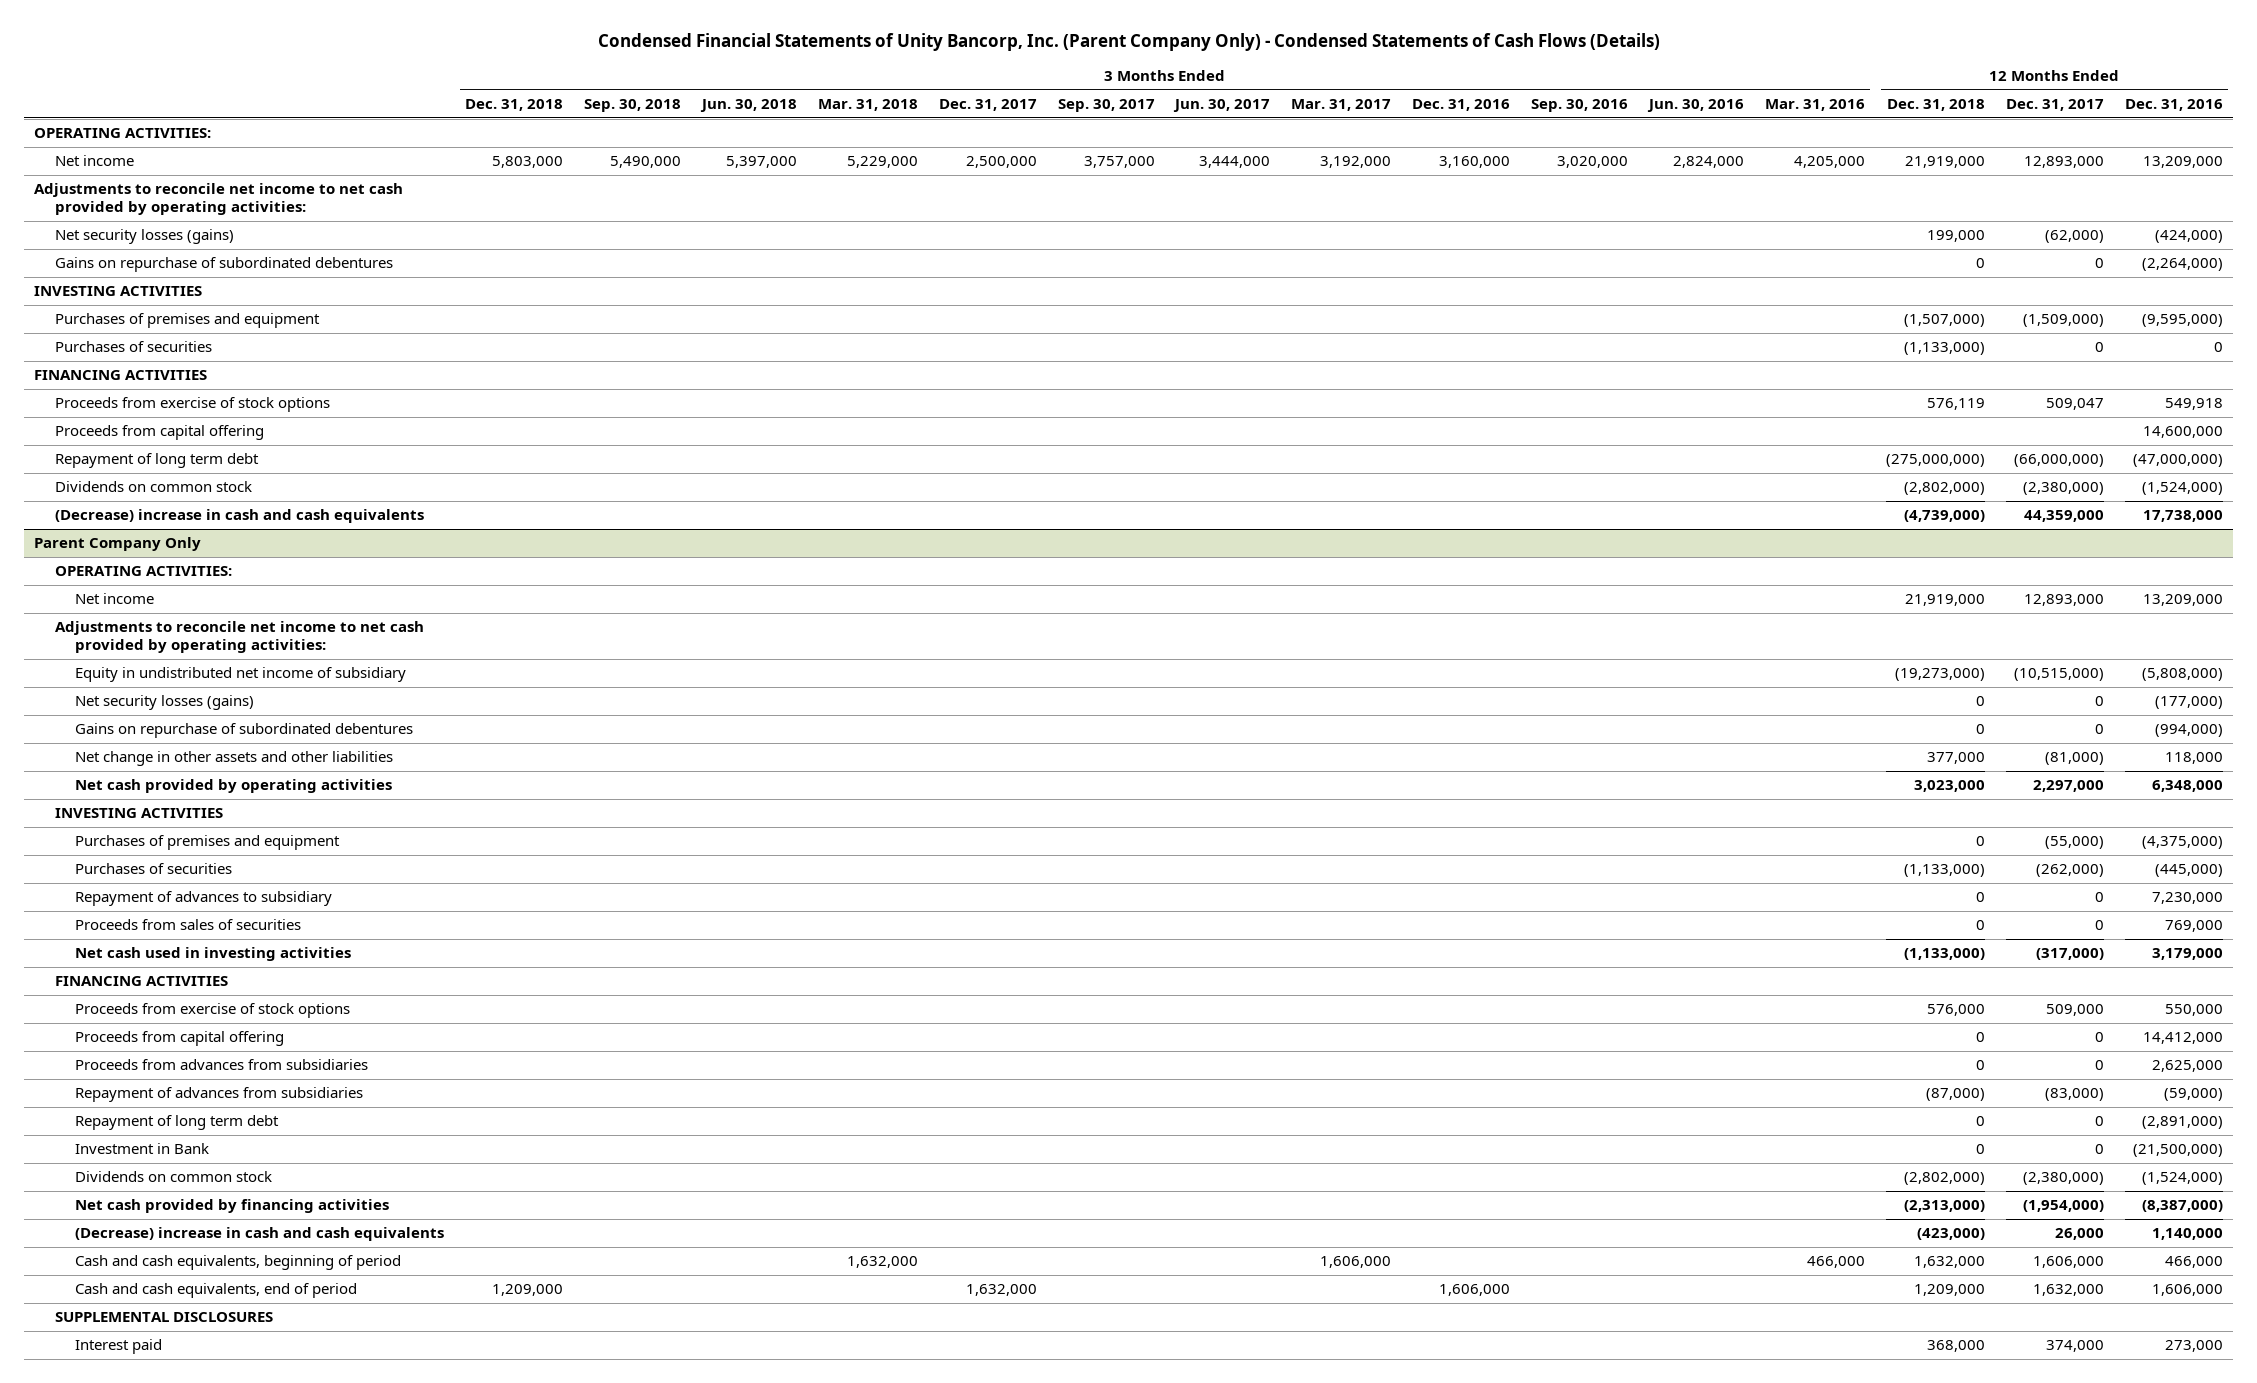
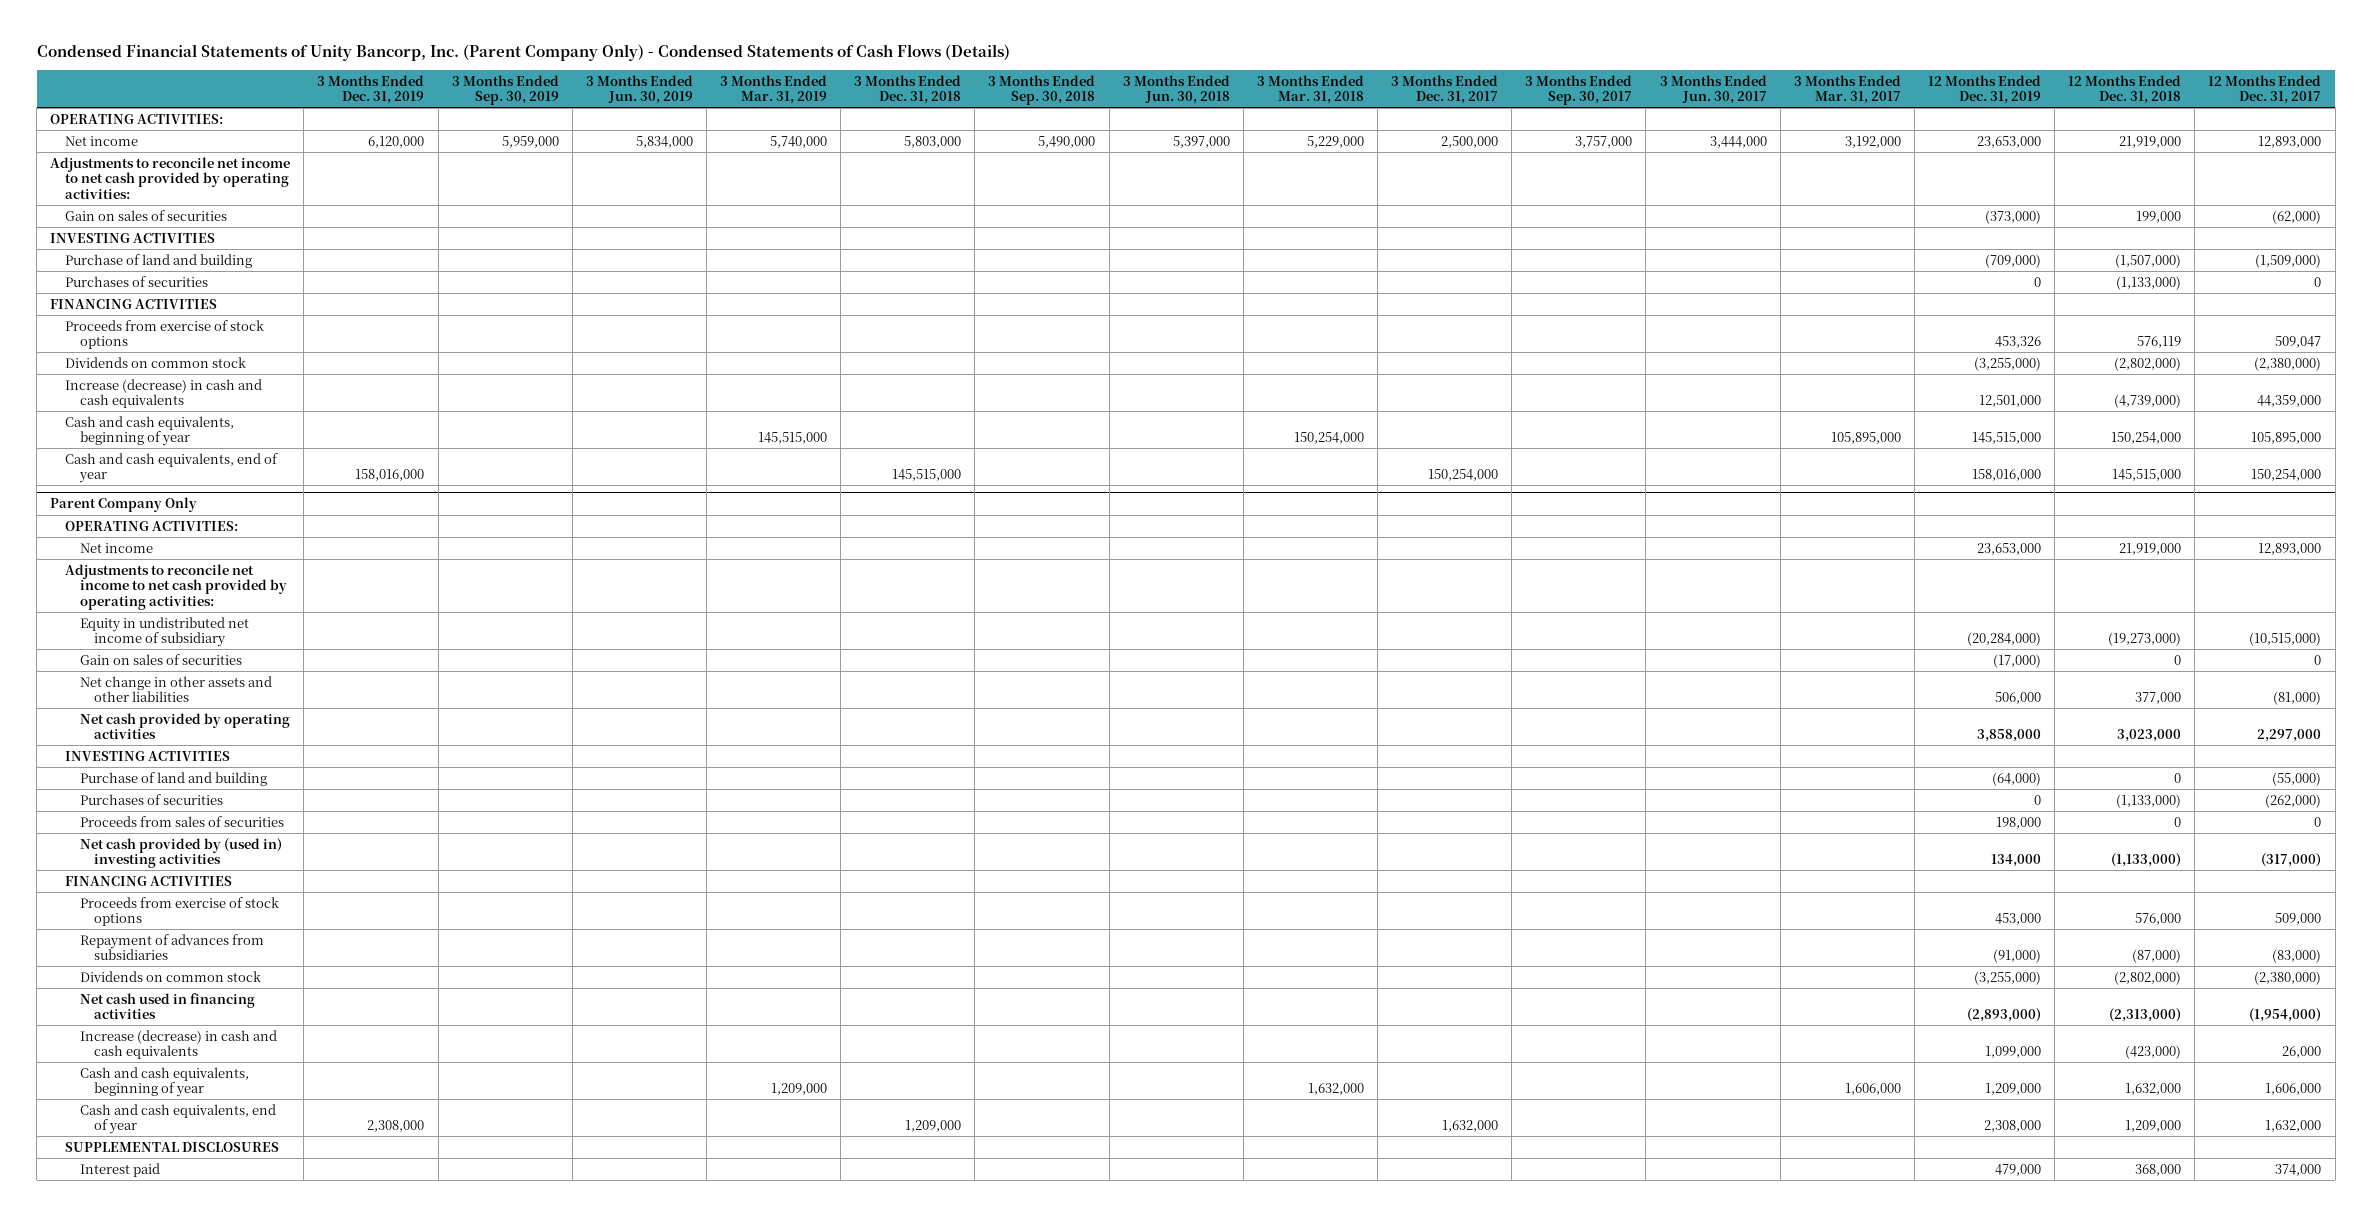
- | 3 Months Ended Dec. 31, 2018 | 3 Months Ended Sep. 30, 2018 | 3 Months Ended Jun. 30, 2018 | 3 Months Ended Mar. 31, 2018 | 3 Months Ended Dec. 31, 2017 | 3 Months Ended Sep. 30, 2017 | 3 Months Ended Jun. 30, 2017 | 3 Months Ended Mar. 31, 2017 | 3 Months Ended Dec. 31, 2016 | 3 Months Ended Sep. 30, 2016 | 3 Months Ended Jun. 30, 2016 | 3 Months Ended Mar. 31, 2016 | 12 Months Ended Dec. 31, 2018 | 12 Months Ended Dec. 31, 2017 | 12 Months Ended Dec. 31, 2016
+ | 3 Months Ended Dec. 31, 2019 | 3 Months Ended Sep. 30, 2019 | 3 Months Ended Jun. 30, 2019 | 3 Months Ended Mar. 31, 2019 | 3 Months Ended Dec. 31, 2018 | 3 Months Ended Sep. 30, 2018 | 3 Months Ended Jun. 30, 2018 | 3 Months Ended Mar. 31, 2018 | 3 Months Ended Dec. 31, 2017 | 3 Months Ended Sep. 30, 2017 | 3 Months Ended Jun. 30, 2017 | 3 Months Ended Mar. 31, 2017 | 12 Months Ended Dec. 31, 2019 | 12 Months Ended Dec. 31, 2018 | 12 Months Ended Dec. 31, 2017
- Net security losses (gains) | | | | | | | | | | | | | 199,000 | (62,000) | (424,000)
- Gains on repurchase of subordinated debentures | | | | | | | | | | | | | 0 | 0 | (2,264,000)
+ Gain on sales of securities | | | | | | | | | | | | | (373,000) | 199,000 | (62,000)
- Purchases of premises and equipment | | | | | | | | | | | | | (1,507,000) | (1,509,000) | (9,595,000)
+ Purchase of land and building | | | | | | | | | | | | | (709,000) | (1,507,000) | (1,509,000)
- Proceeds from capital offering | | | | | | | | | | | | | | | 14,600,000
- Repayment of long term debt | | | | | | | | | | | | | (275,000,000) | (66,000,000) | (47,000,000)
- (Decrease) increase in cash and cash equivalents | | | | | | | | | | | | | (4,739,000) | 44,359,000 | 17,738,000
+ Increase (decrease) in cash and cash equivalents | | | | | | | | | | | | | 12,501,000 | (4,739,000) | 44,359,000
+ Cash and cash equivalents, beginning of year | | | | 145,515,000 | | | | 150,254,000 | | | | 105,895,000 | 145,515,000 | 150,254,000 | 105,895,000
+ Cash and cash equivalents, end of year | 158,016,000 | | | | 145,515,000 | | | | 150,254,000 | | | | 158,016,000 | 145,515,000 | 150,254,000
@ Parent Company Only
- Net security losses (gains) | | | | | | | | | | | | | 0 | 0 | (177,000)
- Gains on repurchase of subordinated debentures | | | | | | | | | | | | | 0 | 0 | (994,000)
+ Gain on sales of securities | | | | | | | | | | | | | (17,000) | 0 | 0
- Purchases of premises and equipment | | | | | | | | | | | | | 0 | (55,000) | (4,375,000)
+ Purchase of land and building | | | | | | | | | | | | | (64,000) | 0 | (55,000)
- Repayment of advances to subsidiary | | | | | | | | | | | | | 0 | 0 | 7,230,000
- Net cash used in investing activities | | | | | | | | | | | | | (1,133,000) | (317,000) | 3,179,000
+ Net cash provided by (used in) investing activities | | | | | | | | | | | | | 134,000 | (1,133,000) | (317,000)
- Proceeds from capital offering | | | | | | | | | | | | | 0 | 0 | 14,412,000
- Proceeds from advances from subsidiaries | | | | | | | | | | | | | 0 | 0 | 2,625,000
- Repayment of long term debt | | | | | | | | | | | | | 0 | 0 | (2,891,000)
- Investment in Bank | | | | | | | | | | | | | 0 | 0 | (21,500,000)
- Net cash provided by financing activities | | | | | | | | | | | | | (2,313,000) | (1,954,000) | (8,387,000)
- (Decrease) increase in cash and cash equivalents | | | | | | | | | | | | | (423,000) | 26,000 | 1,140,000
- Cash and cash equivalents, beginning of period | | | | 1,632,000 | | | | 1,606,000 | | | | 466,000 | 1,632,000 | 1,606,000 | 466,000
- Cash and cash equivalents, end of period | 1,209,000 | | | | 1,632,000 | | | | 1,606,000 | | | | 1,209,000 | 1,632,000 | 1,606,000
+ Net cash used in financing activities | | | | | | | | | | | | | (2,893,000) | (2,313,000) | (1,954,000)
+ Increase (decrease) in cash and cash equivalents | | | | | | | | | | | | | 1,099,000 | (423,000) | 26,000
+ Cash and cash equivalents, beginning of year | | | | 1,209,000 | | | | 1,632,000 | | | | 1,606,000 | 1,209,000 | 1,632,000 | 1,606,000
+ Cash and cash equivalents, end of year | 2,308,000 | | | | 1,209,000 | | | | 1,632,000 | | | | 2,308,000 | 1,209,000 | 1,632,000

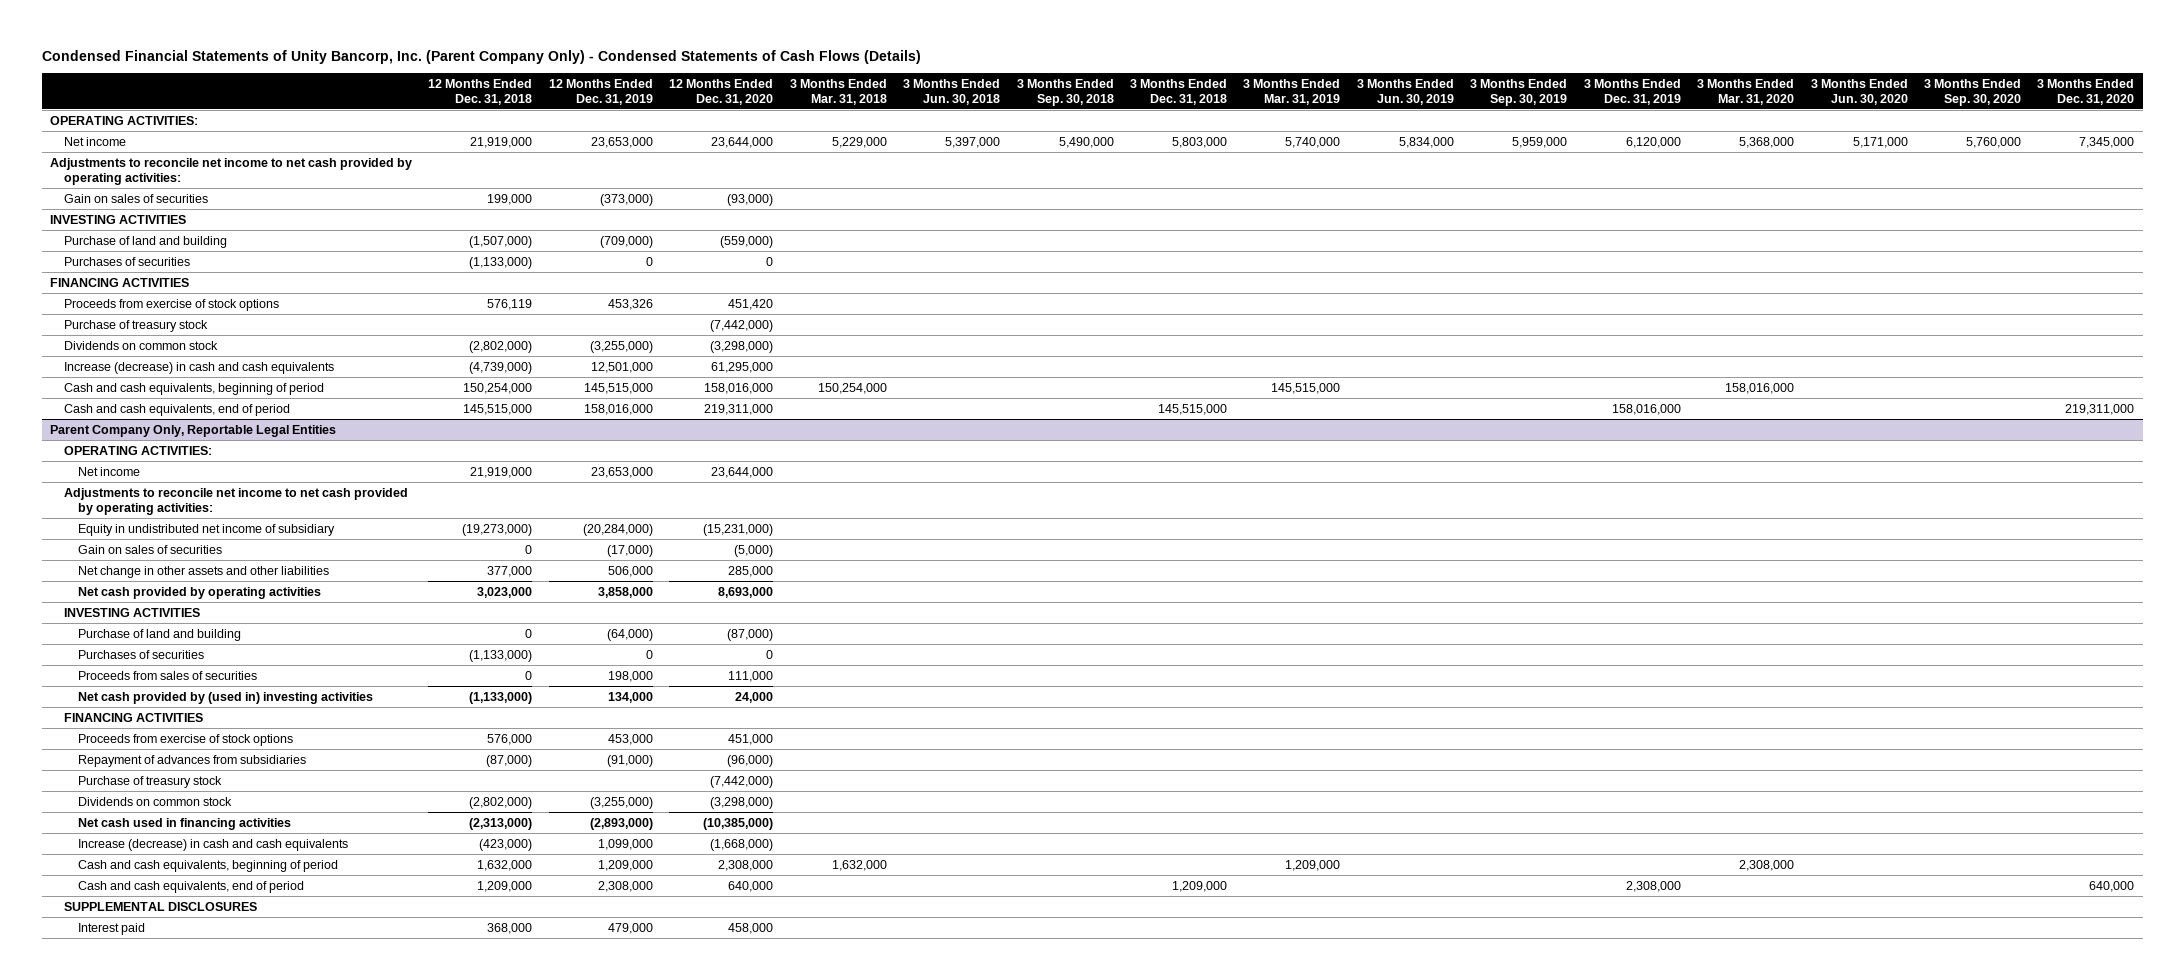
- | 3 Months Ended Dec. 31, 2019 | 3 Months Ended Sep. 30, 2019 | 3 Months Ended Jun. 30, 2019 | 3 Months Ended Mar. 31, 2019 | 3 Months Ended Dec. 31, 2018 | 3 Months Ended Sep. 30, 2018 | 3 Months Ended Jun. 30, 2018 | 3 Months Ended Mar. 31, 2018 | 3 Months Ended Dec. 31, 2017 | 3 Months Ended Sep. 30, 2017 | 3 Months Ended Jun. 30, 2017 | 3 Months Ended Mar. 31, 2017 | 12 Months Ended Dec. 31, 2019 | 12 Months Ended Dec. 31, 2018 | 12 Months Ended Dec. 31, 2017
+ | 12 Months Ended Dec. 31, 2018 | 12 Months Ended Dec. 31, 2019 | 12 Months Ended Dec. 31, 2020 | 3 Months Ended Mar. 31, 2018 | 3 Months Ended Jun. 30, 2018 | 3 Months Ended Sep. 30, 2018 | 3 Months Ended Dec. 31, 2018 | 3 Months Ended Mar. 31, 2019 | 3 Months Ended Jun. 30, 2019 | 3 Months Ended Sep. 30, 2019 | 3 Months Ended Dec. 31, 2019 | 3 Months Ended Mar. 31, 2020 | 3 Months Ended Jun. 30, 2020 | 3 Months Ended Sep. 30, 2020 | 3 Months Ended Dec. 31, 2020
+ Purchase of treasury stock | | | (7,442,000) | | | | | | | | | | | |
- Cash and cash equivalents, beginning of year | | | | 145,515,000 | | | | 150,254,000 | | | | 105,895,000 | 145,515,000 | 150,254,000 | 105,895,000
- Cash and cash equivalents, end of year | 158,016,000 | | | | 145,515,000 | | | | 150,254,000 | | | | 158,016,000 | 145,515,000 | 150,254,000
- Parent Company Only
+ Cash and cash equivalents, beginning of period | 150,254,000 | 145,515,000 | 158,016,000 | 150,254,000 | | | | 145,515,000 | | | | 158,016,000 | | |
+ Cash and cash equivalents, end of period | 145,515,000 | 158,016,000 | 219,311,000 | | | | 145,515,000 | | | | 158,016,000 | | | | 219,311,000
+ Parent Company Only, Reportable Legal Entities
+ Purchase of treasury stock | | | (7,442,000) | | | | | | | | | | | |
- Cash and cash equivalents, beginning of year | | | | 1,209,000 | | | | 1,632,000 | | | | 1,606,000 | 1,209,000 | 1,632,000 | 1,606,000
- Cash and cash equivalents, end of year | 2,308,000 | | | | 1,209,000 | | | | 1,632,000 | | | | 2,308,000 | 1,209,000 | 1,632,000
+ Cash and cash equivalents, beginning of period | 1,632,000 | 1,209,000 | 2,308,000 | 1,632,000 | | | | 1,209,000 | | | | 2,308,000 | | |
+ Cash and cash equivalents, end of period | 1,209,000 | 2,308,000 | 640,000 | | | | 1,209,000 | | | | 2,308,000 | | | | 640,000

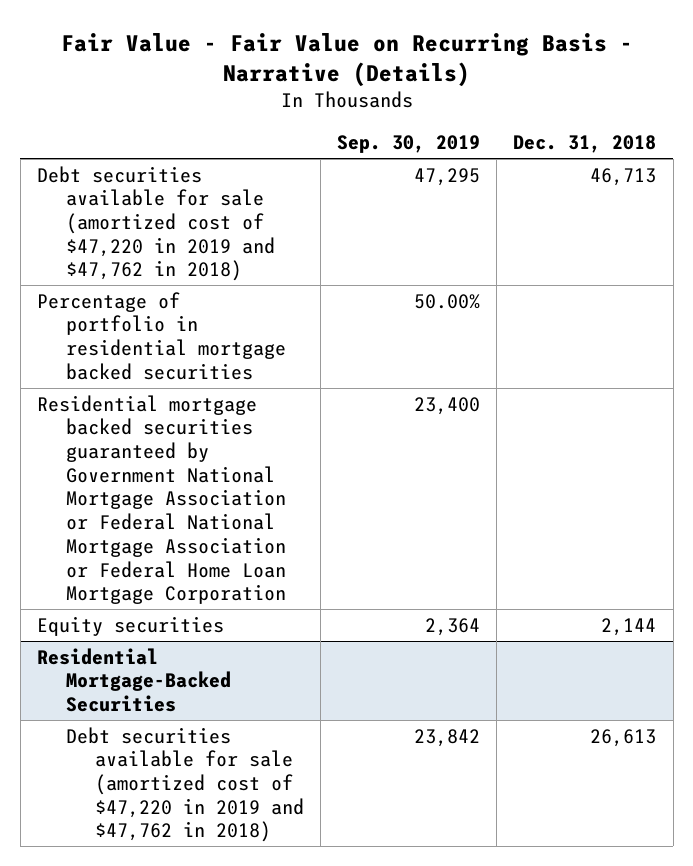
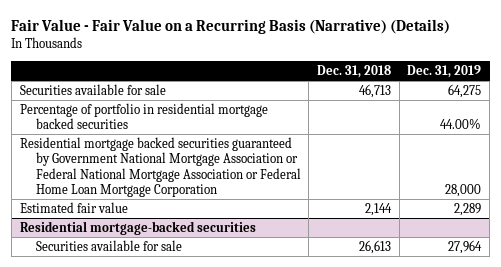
- Fair Value - Fair Value on Recurring Basis - Narrative (Details)
+ Fair Value - Fair Value on a Recurring Basis (Narrative) (Details)
- | Sep. 30, 2019 | Dec. 31, 2018
+ | Dec. 31, 2018 | Dec. 31, 2019
- Debt securities available for sale (amortized cost of $47,220 in 2019 and $47,762 in 2018) | 47,295 | 46,713
+ Securities available for sale | 46,713 | 64,275
- Equity securities | 2,364 | 2,144
- Residential Mortgage-Backed Securities
- Debt securities available for sale (amortized cost of $47,220 in 2019 and $47,762 in 2018) | 23,842 | 26,613
+ Estimated fair value | 2,144 | 2,289
+ Residential mortgage-backed securities
+ Securities available for sale | 26,613 | 27,964

